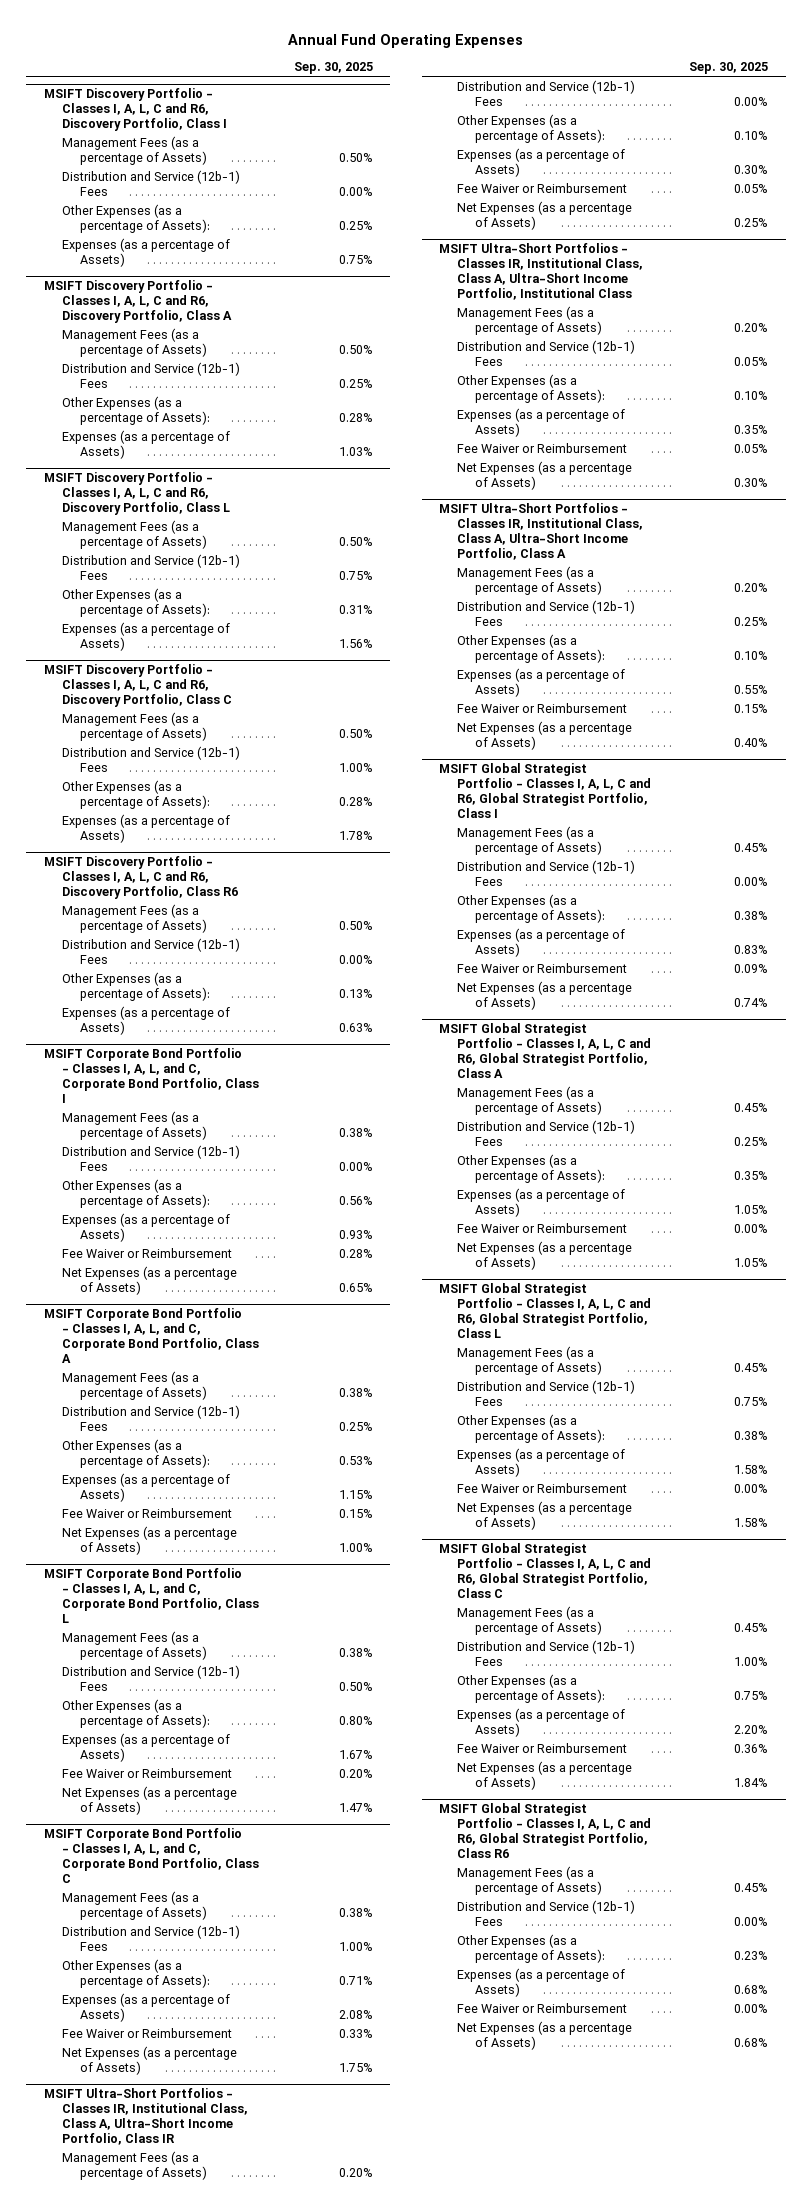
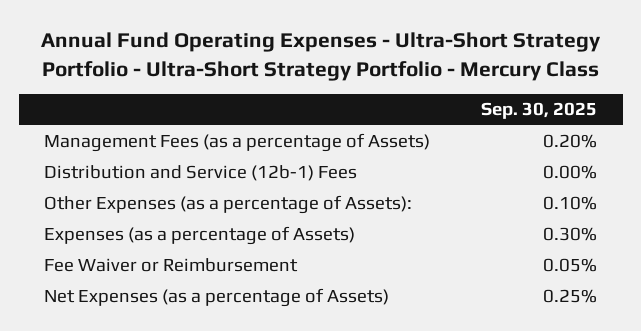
- Annual Fund Operating Expenses
+ Annual Fund Operating Expenses - Ultra-Short Strategy Portfolio - Ultra-Short Strategy Portfolio - Mercury Class
- MSIFT Discovery Portfolio - Classes I, A, L, C and R6, Discovery Portfolio, Class I
- Management Fees (as a percentage of Assets) | 0.50%
- Distribution and Service (12b-1) Fees | 0.00%
- Other Expenses (as a percentage of Assets): | 0.25%
- Expenses (as a percentage of Assets) | 0.75%
- MSIFT Discovery Portfolio - Classes I, A, L, C and R6, Discovery Portfolio, Class A
- Management Fees (as a percentage of Assets) | 0.50%
- Distribution and Service (12b-1) Fees | 0.25%
- Other Expenses (as a percentage of Assets): | 0.28%
- Expenses (as a percentage of Assets) | 1.03%
- MSIFT Discovery Portfolio - Classes I, A, L, C and R6, Discovery Portfolio, Class L
- Management Fees (as a percentage of Assets) | 0.50%
- Distribution and Service (12b-1) Fees | 0.75%
- Other Expenses (as a percentage of Assets): | 0.31%
- Expenses (as a percentage of Assets) | 1.56%
- MSIFT Discovery Portfolio - Classes I, A, L, C and R6, Discovery Portfolio, Class C
- Management Fees (as a percentage of Assets) | 0.50%
- Distribution and Service (12b-1) Fees | 1.00%
- Other Expenses (as a percentage of Assets): | 0.28%
- Expenses (as a percentage of Assets) | 1.78%
- MSIFT Discovery Portfolio - Classes I, A, L, C and R6, Discovery Portfolio, Class R6
- Management Fees (as a percentage of Assets) | 0.50%
- Distribution and Service (12b-1) Fees | 0.00%
- Other Expenses (as a percentage of Assets): | 0.13%
- Expenses (as a percentage of Assets) | 0.63%
- MSIFT Corporate Bond Portfolio - Classes I, A, L, and C, Corporate Bond Portfolio, Class I
- Management Fees (as a percentage of Assets) | 0.38%
- Distribution and Service (12b-1) Fees | 0.00%
- Other Expenses (as a percentage of Assets): | 0.56%
- Expenses (as a percentage of Assets) | 0.93%
- Fee Waiver or Reimbursement | 0.28%
- Net Expenses (as a percentage of Assets) | 0.65%
- MSIFT Corporate Bond Portfolio - Classes I, A, L, and C, Corporate Bond Portfolio, Class A
- Management Fees (as a percentage of Assets) | 0.38%
- Distribution and Service (12b-1) Fees | 0.25%
- Other Expenses (as a percentage of Assets): | 0.53%
- Expenses (as a percentage of Assets) | 1.15%
- Fee Waiver or Reimbursement | 0.15%
- Net Expenses (as a percentage of Assets) | 1.00%
- MSIFT Corporate Bond Portfolio - Classes I, A, L, and C, Corporate Bond Portfolio, Class L
- Management Fees (as a percentage of Assets) | 0.38%
- Distribution and Service (12b-1) Fees | 0.50%
- Other Expenses (as a percentage of Assets): | 0.80%
- Expenses (as a percentage of Assets) | 1.67%
- Fee Waiver or Reimbursement | 0.20%
- Net Expenses (as a percentage of Assets) | 1.47%
- MSIFT Corporate Bond Portfolio - Classes I, A, L, and C, Corporate Bond Portfolio, Class C
- Management Fees (as a percentage of Assets) | 0.38%
- Distribution and Service (12b-1) Fees | 1.00%
- Other Expenses (as a percentage of Assets): | 0.71%
- Expenses (as a percentage of Assets) | 2.08%
- Fee Waiver or Reimbursement | 0.33%
- Net Expenses (as a percentage of Assets) | 1.75%
- MSIFT Ultra-Short Portfolios - Classes IR, Institutional Class, Class A, Ultra-Short Income Portfolio, Class IR
- MSIFT Ultra-Short Portfolios - Classes IR, Institutional Class, Class A, Ultra-Short Income Portfolio, Institutional Class
- Management Fees (as a percentage of Assets) | 0.20%
- Distribution and Service (12b-1) Fees | 0.05%
- Other Expenses (as a percentage of Assets): | 0.10%
- Expenses (as a percentage of Assets) | 0.35%
- Fee Waiver or Reimbursement | 0.05%
- Net Expenses (as a percentage of Assets) | 0.30%
- MSIFT Ultra-Short Portfolios - Classes IR, Institutional Class, Class A, Ultra-Short Income Portfolio, Class A
- Management Fees (as a percentage of Assets) | 0.20%
- Distribution and Service (12b-1) Fees | 0.25%
- Other Expenses (as a percentage of Assets): | 0.10%
- Expenses (as a percentage of Assets) | 0.55%
- Fee Waiver or Reimbursement | 0.15%
- Net Expenses (as a percentage of Assets) | 0.40%
- MSIFT Global Strategist Portfolio - Classes I, A, L, C and R6, Global Strategist Portfolio, Class I
- Management Fees (as a percentage of Assets) | 0.45%
- Distribution and Service (12b-1) Fees | 0.00%
- Other Expenses (as a percentage of Assets): | 0.38%
- Expenses (as a percentage of Assets) | 0.83%
- Fee Waiver or Reimbursement | 0.09%
- Net Expenses (as a percentage of Assets) | 0.74%
- MSIFT Global Strategist Portfolio - Classes I, A, L, C and R6, Global Strategist Portfolio, Class A
- Management Fees (as a percentage of Assets) | 0.45%
- Distribution and Service (12b-1) Fees | 0.25%
- Other Expenses (as a percentage of Assets): | 0.35%
- Expenses (as a percentage of Assets) | 1.05%
- Fee Waiver or Reimbursement | 0.00%
- Net Expenses (as a percentage of Assets) | 1.05%
- MSIFT Global Strategist Portfolio - Classes I, A, L, C and R6, Global Strategist Portfolio, Class L
- Management Fees (as a percentage of Assets) | 0.45%
- Distribution and Service (12b-1) Fees | 0.75%
- Other Expenses (as a percentage of Assets): | 0.38%
- Expenses (as a percentage of Assets) | 1.58%
- Fee Waiver or Reimbursement | 0.00%
- Net Expenses (as a percentage of Assets) | 1.58%
- MSIFT Global Strategist Portfolio - Classes I, A, L, C and R6, Global Strategist Portfolio, Class C
- Management Fees (as a percentage of Assets) | 0.45%
- Distribution and Service (12b-1) Fees | 1.00%
- Other Expenses (as a percentage of Assets): | 0.75%
- Expenses (as a percentage of Assets) | 2.20%
- Fee Waiver or Reimbursement | 0.36%
- Net Expenses (as a percentage of Assets) | 1.84%
- MSIFT Global Strategist Portfolio - Classes I, A, L, C and R6, Global Strategist Portfolio, Class R6
- Management Fees (as a percentage of Assets) | 0.45%
- Distribution and Service (12b-1) Fees | 0.00%
- Other Expenses (as a percentage of Assets): | 0.23%
- Expenses (as a percentage of Assets) | 0.68%
- Fee Waiver or Reimbursement | 0.00%
- Net Expenses (as a percentage of Assets) | 0.68%

